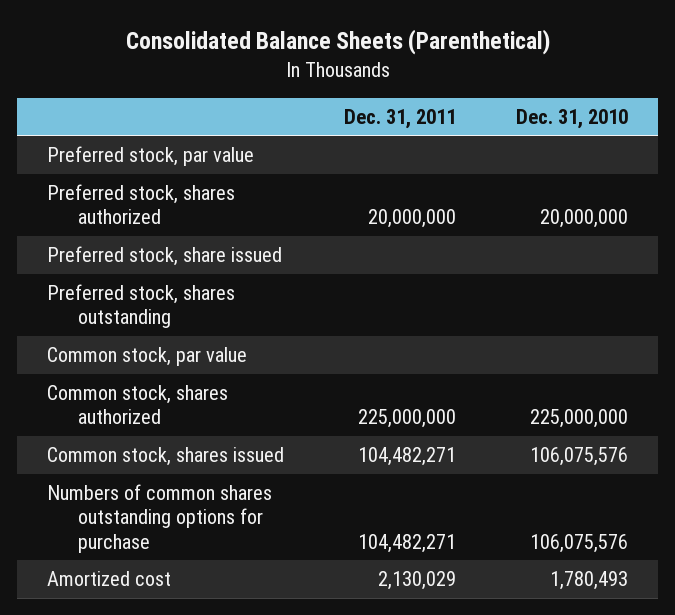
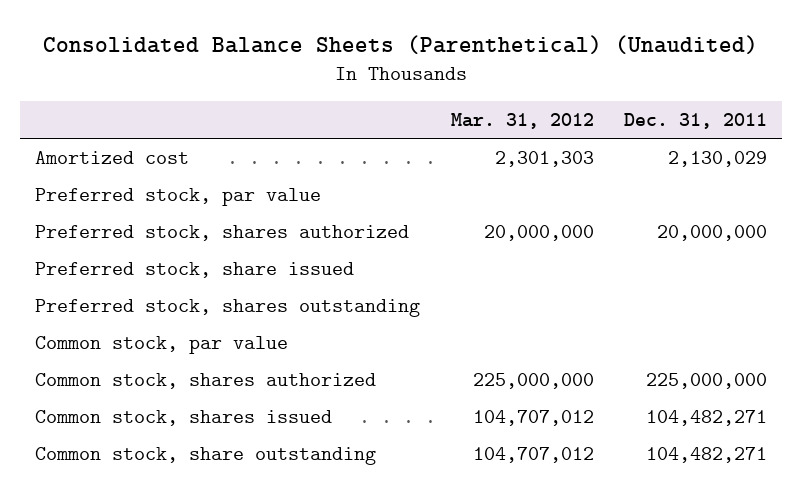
- Consolidated Balance Sheets (Parenthetical)
+ Consolidated Balance Sheets (Parenthetical) (Unaudited)
- | Dec. 31, 2011 | Dec. 31, 2010
+ | Mar. 31, 2012 | Dec. 31, 2011
moved up: Amortized cost | 2,301,303 | 2,130,029
- Numbers of common shares outstanding options for purchase | 104,482,271 | 106,075,576
+ Common stock, share outstanding | 104,707,012 | 104,482,271

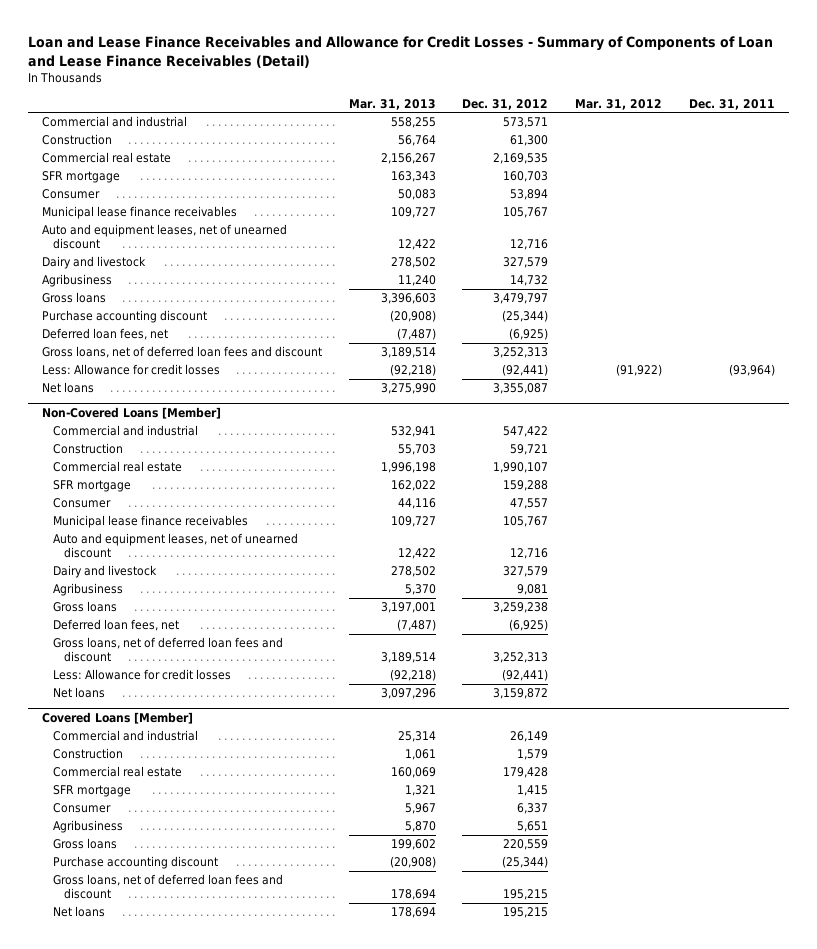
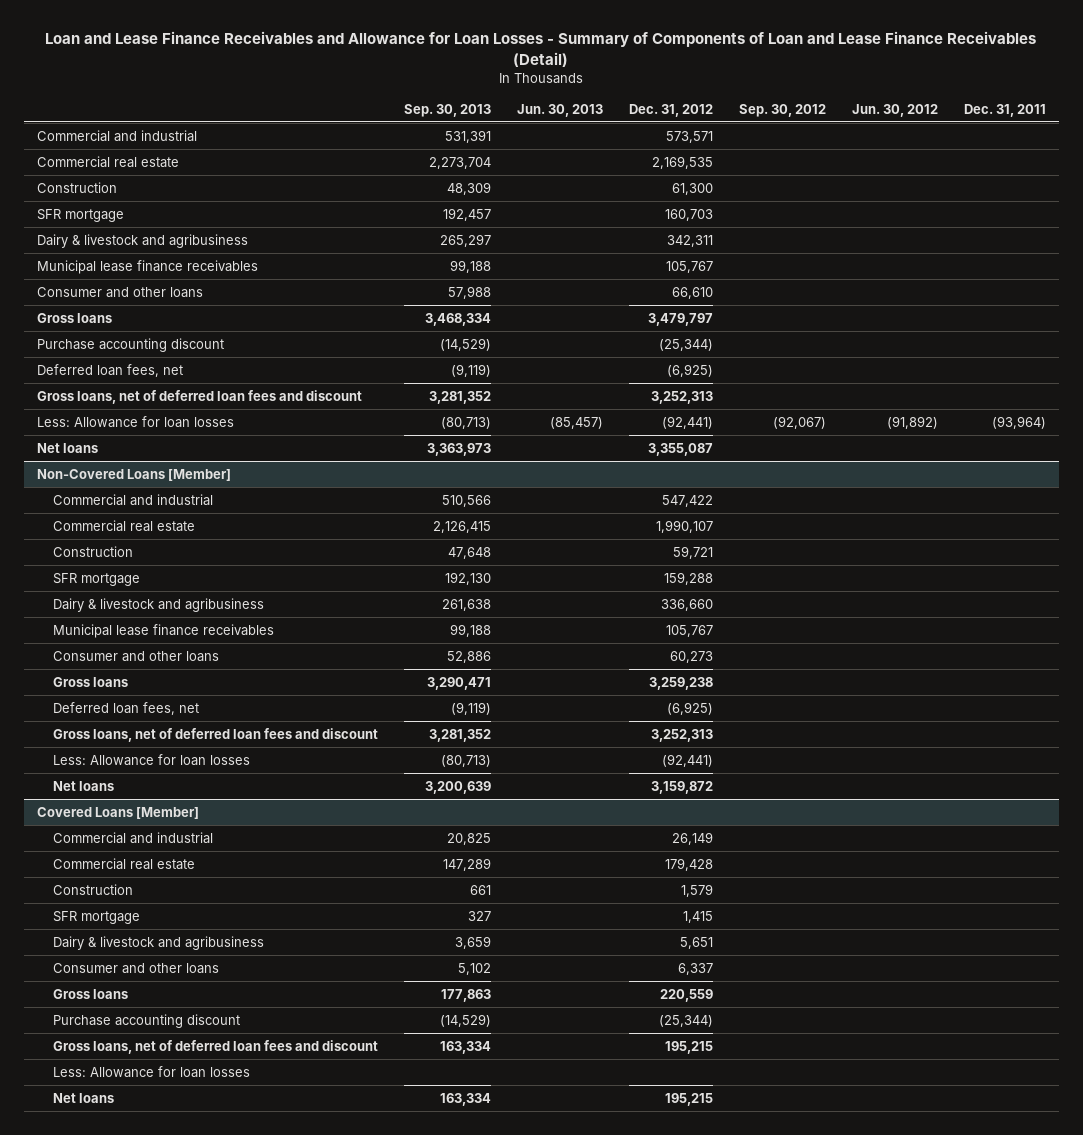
- Loan and Lease Finance Receivables and Allowance for Credit Losses - Summary of Components of Loan and Lease Finance Receivables (Detail)
+ Loan and Lease Finance Receivables and Allowance for Loan Losses - Summary of Components of Loan and Lease Finance Receivables (Detail)
- | Mar. 31, 2013 | Dec. 31, 2012 | Mar. 31, 2012 | Dec. 31, 2011
+ | Sep. 30, 2013 | Jun. 30, 2013 | Dec. 31, 2012 | Sep. 30, 2012 | Jun. 30, 2012 | Dec. 31, 2011
moved down: Construction | 48,309 | | 61,300 | | |
- Consumer | 50,083 | 53,894 | |
+ Dairy & livestock and agribusiness | 265,297 | | 342,311 | | |
- Auto and equipment leases, net of unearned discount | 12,422 | 12,716 | |
- Dairy and livestock | 278,502 | 327,579 | |
- Agribusiness | 11,240 | 14,732 | |
+ Consumer and other loans | 57,988 | | 66,610 | | |
- Less: Allowance for credit losses | (92,218) | (92,441) | (91,922) | (93,964)
+ Less: Allowance for loan losses | (80,713) | (85,457) | (92,441) | (92,067) | (91,892) | (93,964)
@ Non-Covered Loans [Member]
moved down: Construction | 47,648 | | 59,721 | | |
- Consumer | 44,116 | 47,557 | |
+ Dairy & livestock and agribusiness | 261,638 | | 336,660 | | |
- Auto and equipment leases, net of unearned discount | 12,422 | 12,716 | |
- Dairy and livestock | 278,502 | 327,579 | |
- Agribusiness | 5,370 | 9,081 | |
+ Consumer and other loans | 52,886 | | 60,273 | | |
- Less: Allowance for credit losses | (92,218) | (92,441) | |
+ Less: Allowance for loan losses | (80,713) | | (92,441) | | |
@ Covered Loans [Member]
moved down: Construction | 661 | | 1,579 | | |
- Consumer | 5,967 | 6,337 | |
- Agribusiness | 5,870 | 5,651 | |
+ Dairy & livestock and agribusiness | 3,659 | | 5,651 | | |
+ Consumer and other loans | 5,102 | | 6,337 | | |
+ Less: Allowance for loan losses

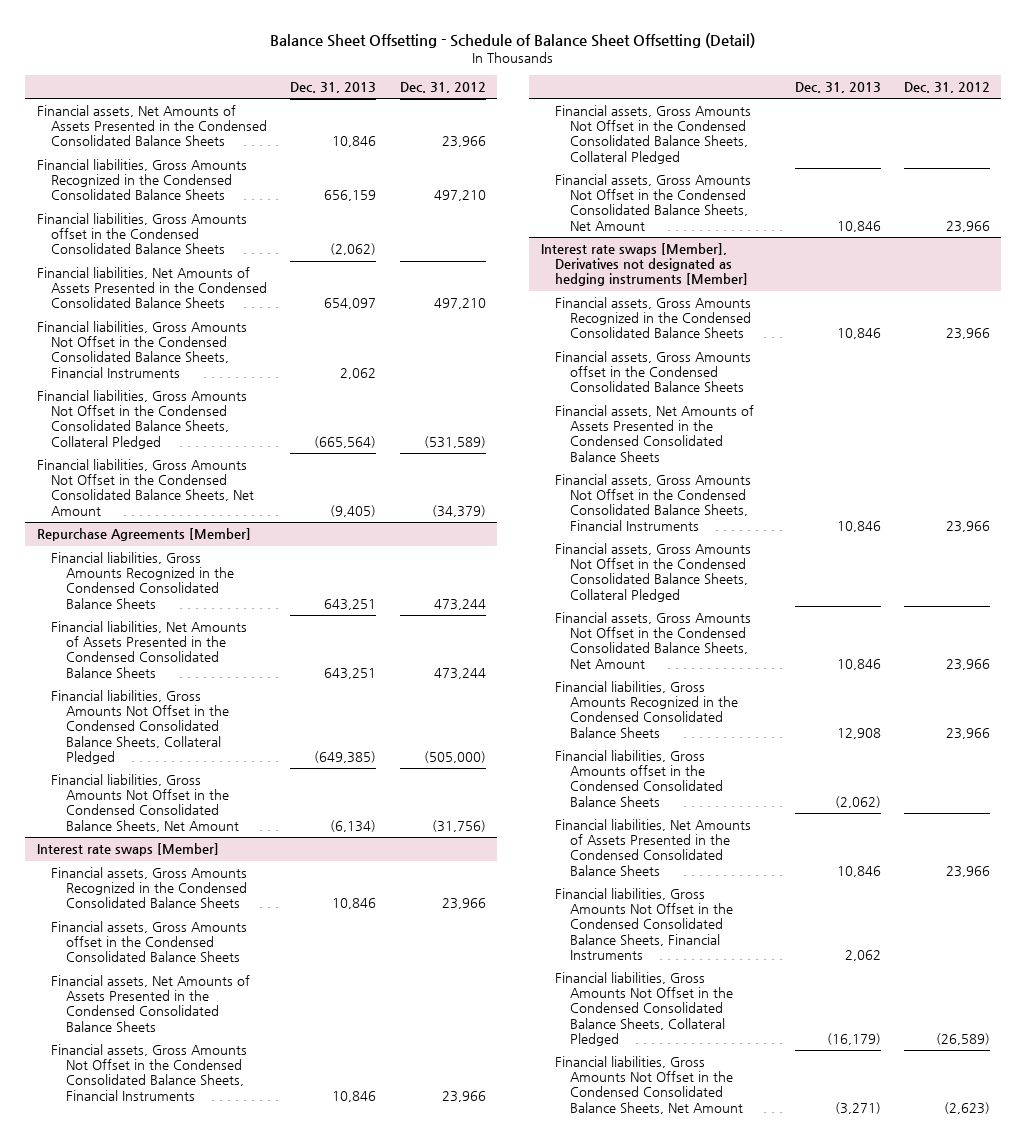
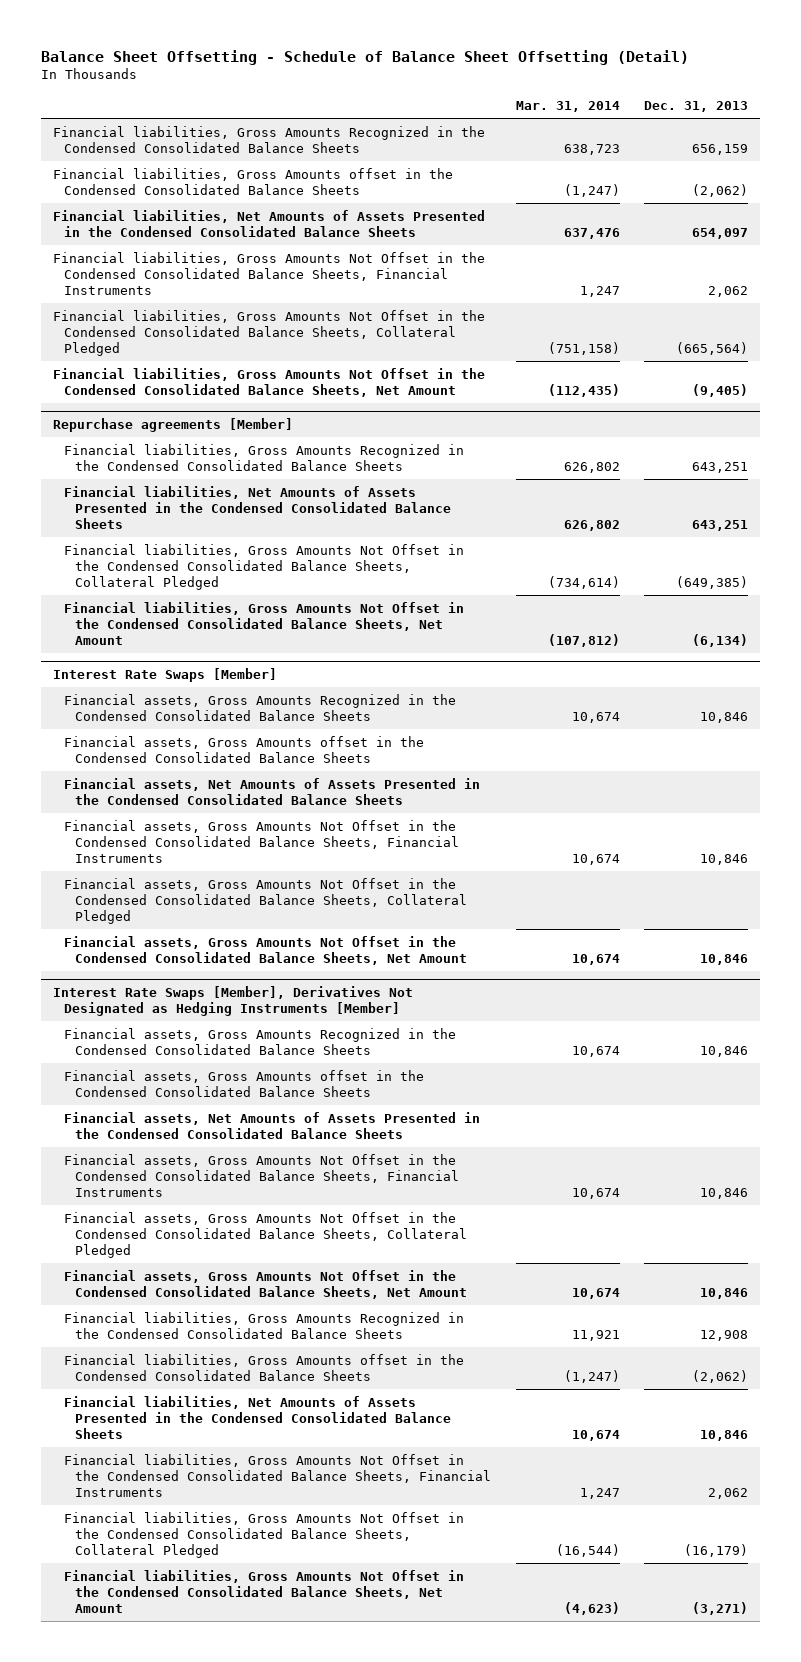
- | Dec. 31, 2013 | Dec. 31, 2012
+ | Mar. 31, 2014 | Dec. 31, 2013
- Financial assets, Net Amounts of Assets Presented in the Condensed Consolidated Balance Sheets | 10,846 | 23,966
- Repurchase Agreements [Member]
+ Repurchase agreements [Member]
- Interest rate swaps [Member]
+ Interest Rate Swaps [Member]
- Interest rate swaps [Member], Derivatives not designated as hedging instruments [Member]
+ Interest Rate Swaps [Member], Derivatives Not Designated as Hedging Instruments [Member]

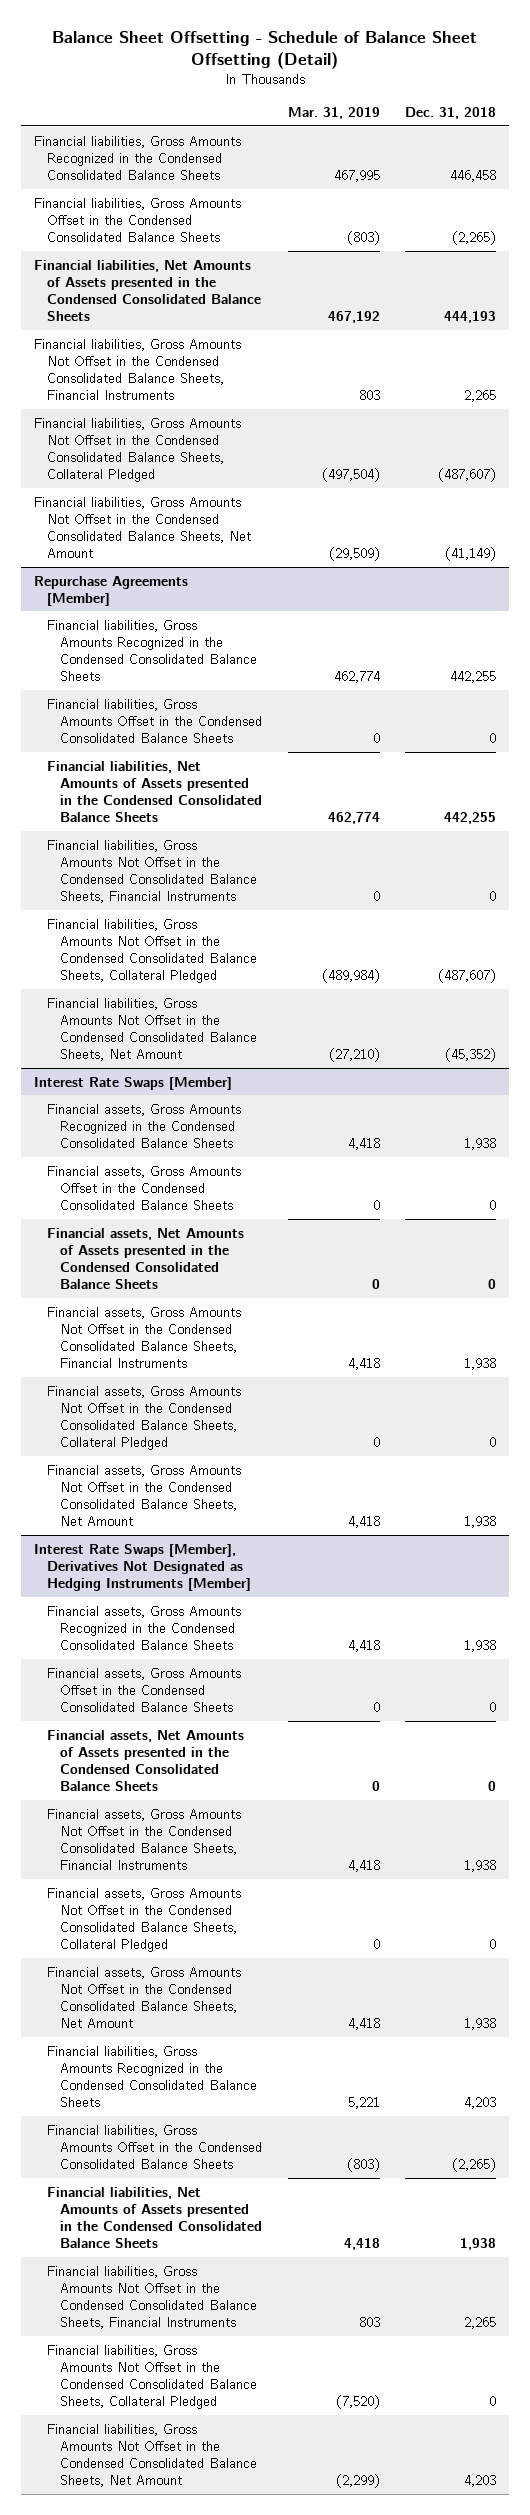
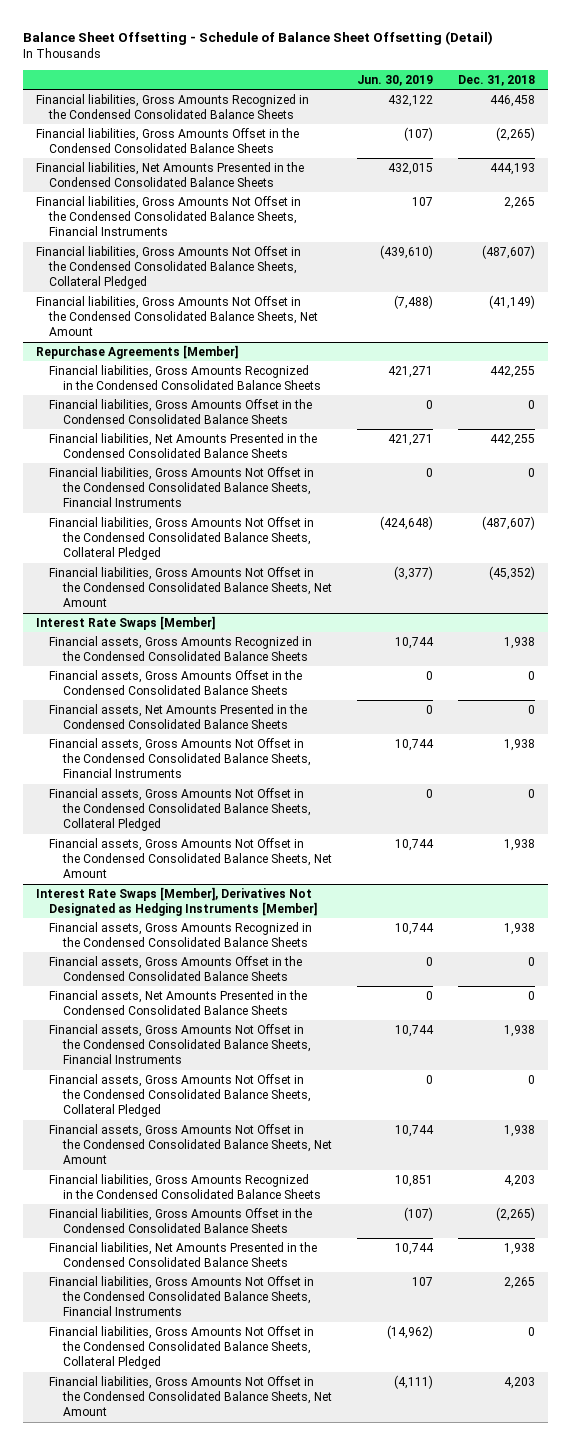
- | Mar. 31, 2019 | Dec. 31, 2018
+ | Jun. 30, 2019 | Dec. 31, 2018
- Financial liabilities, Net Amounts of Assets presented in the Condensed Consolidated Balance Sheets | 467,192 | 444,193
+ Financial liabilities, Net Amounts Presented in the Condensed Consolidated Balance Sheets | 432,015 | 444,193
@ Repurchase Agreements [Member]
- Financial liabilities, Net Amounts of Assets presented in the Condensed Consolidated Balance Sheets | 462,774 | 442,255
+ Financial liabilities, Net Amounts Presented in the Condensed Consolidated Balance Sheets | 421,271 | 442,255
@ Interest Rate Swaps [Member]
- Financial assets, Net Amounts of Assets presented in the Condensed Consolidated Balance Sheets | 0 | 0
+ Financial assets, Net Amounts Presented in the Condensed Consolidated Balance Sheets | 0 | 0
@ Interest Rate Swaps [Member], Derivatives Not Designated as Hedging Instruments [Member]
- Financial assets, Net Amounts of Assets presented in the Condensed Consolidated Balance Sheets | 0 | 0
+ Financial assets, Net Amounts Presented in the Condensed Consolidated Balance Sheets | 0 | 0
- Financial liabilities, Net Amounts of Assets presented in the Condensed Consolidated Balance Sheets | 4,418 | 1,938
+ Financial liabilities, Net Amounts Presented in the Condensed Consolidated Balance Sheets | 10,744 | 1,938

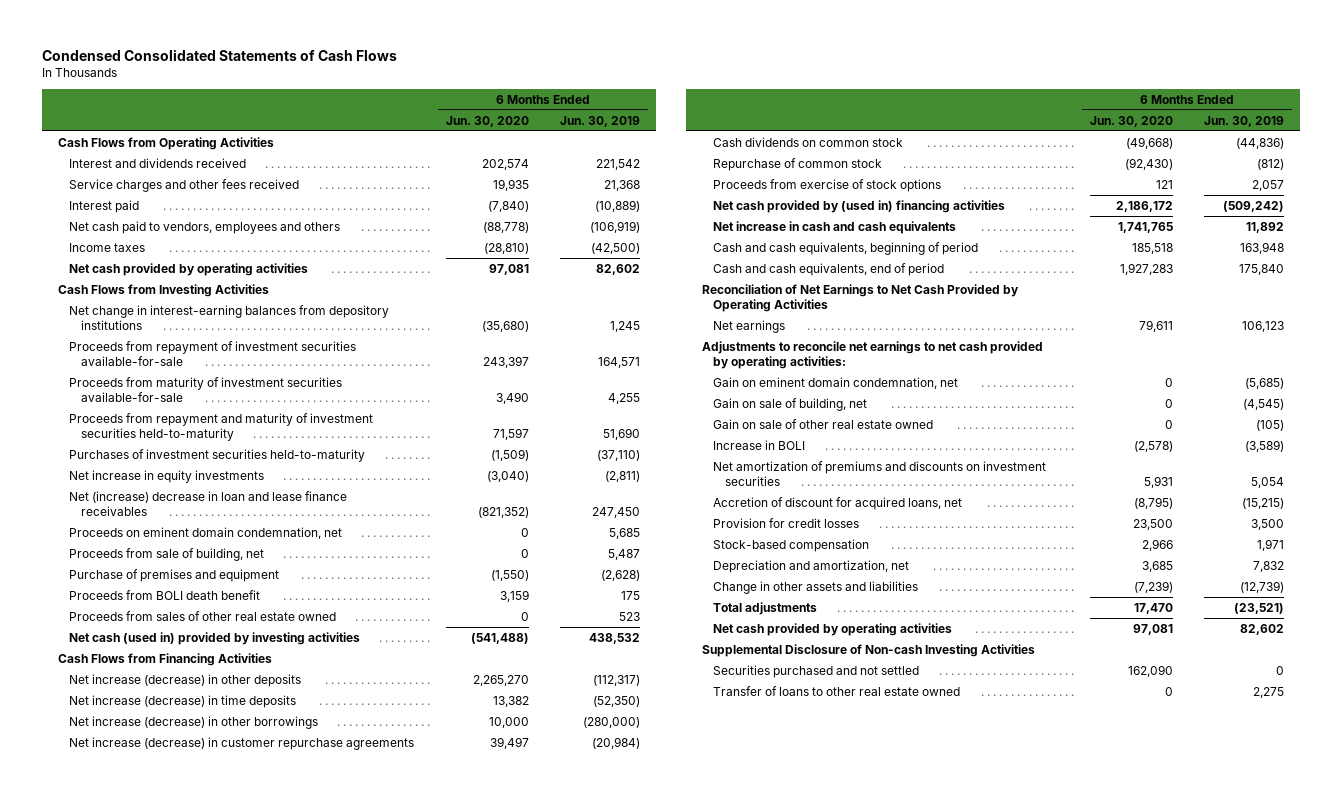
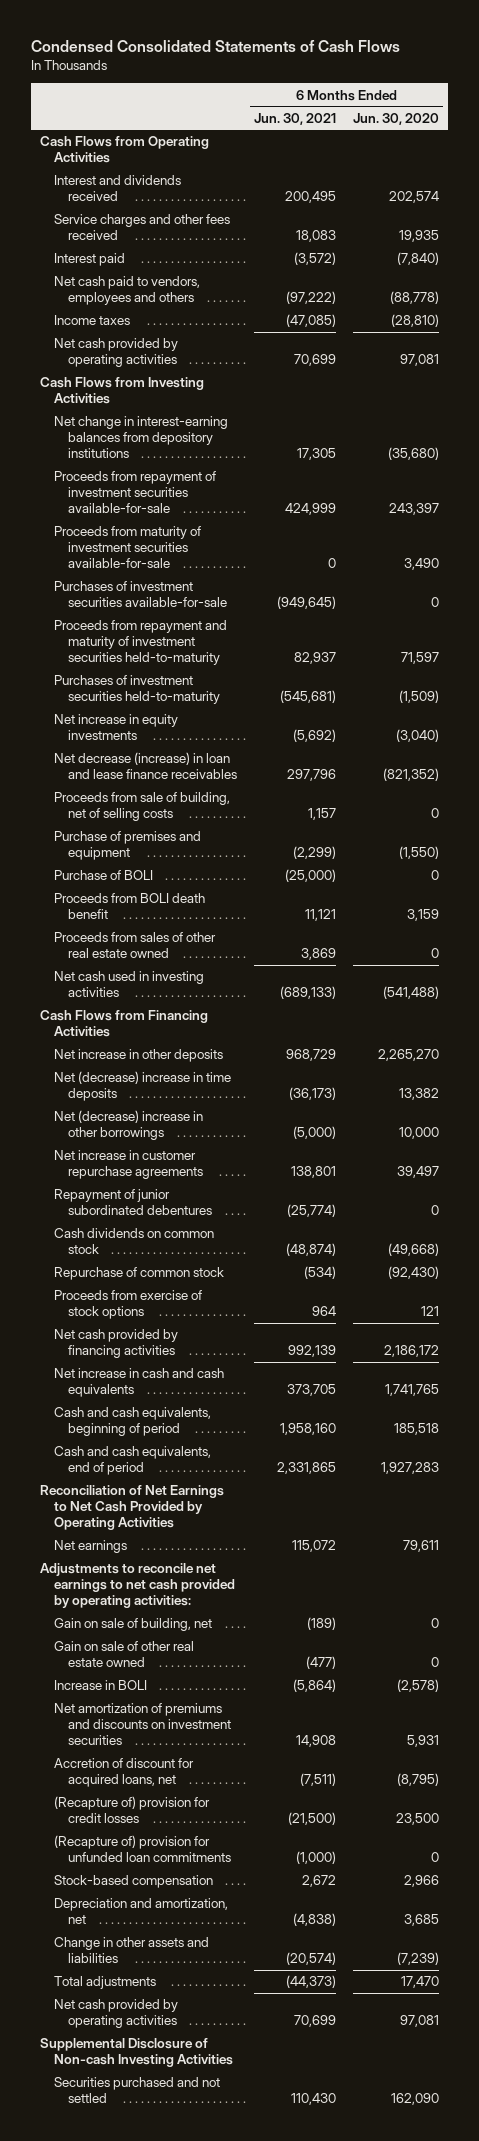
- | 6 Months Ended Jun. 30, 2020 | 6 Months Ended Jun. 30, 2019
+ | 6 Months Ended Jun. 30, 2021 | 6 Months Ended Jun. 30, 2020
+ Purchases of investment securities available-for-sale | (949,645) | 0
- Net (increase) decrease in loan and lease finance receivables | (821,352) | 247,450
- Proceeds on eminent domain condemnation, net | 0 | 5,685
- Proceeds from sale of building, net | 0 | 5,487
+ Net decrease (increase) in loan and lease finance receivables | 297,796 | (821,352)
+ Proceeds from sale of building, net of selling costs | 1,157 | 0
+ Purchase of BOLI | (25,000) | 0
- Net cash (used in) provided by investing activities | (541,488) | 438,532
+ Net cash used in investing activities | (689,133) | (541,488)
- Net increase (decrease) in other deposits | 2,265,270 | (112,317)
- Net increase (decrease) in time deposits | 13,382 | (52,350)
- Net increase (decrease) in other borrowings | 10,000 | (280,000)
- Net increase (decrease) in customer repurchase agreements | 39,497 | (20,984)
+ Net increase in other deposits | 968,729 | 2,265,270
+ Net (decrease) increase in time deposits | (36,173) | 13,382
+ Net (decrease) increase in other borrowings | (5,000) | 10,000
+ Net increase in customer repurchase agreements | 138,801 | 39,497
+ Repayment of junior subordinated debentures | (25,774) | 0
- Net cash provided by (used in) financing activities | 2,186,172 | (509,242)
+ Net cash provided by financing activities | 992,139 | 2,186,172
- Gain on eminent domain condemnation, net | 0 | (5,685)
- Provision for credit losses | 23,500 | 3,500
+ (Recapture of) provision for credit losses | (21,500) | 23,500
+ (Recapture of) provision for unfunded loan commitments | (1,000) | 0
- Transfer of loans to other real estate owned | 0 | 2,275

